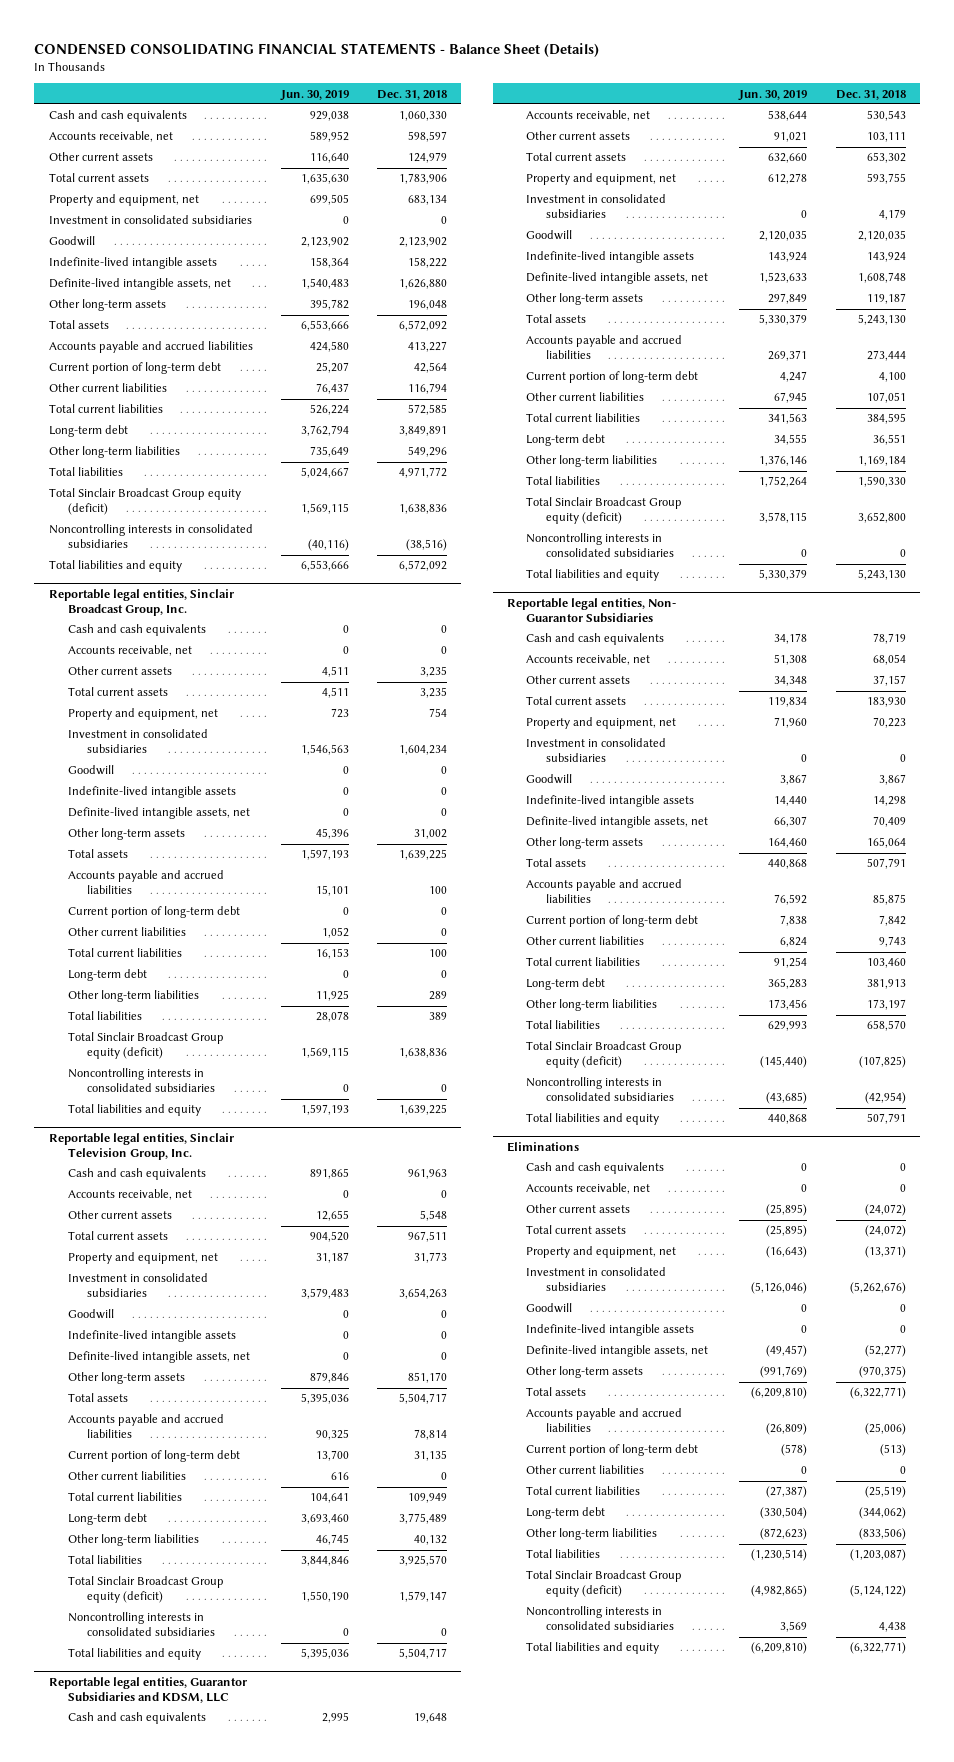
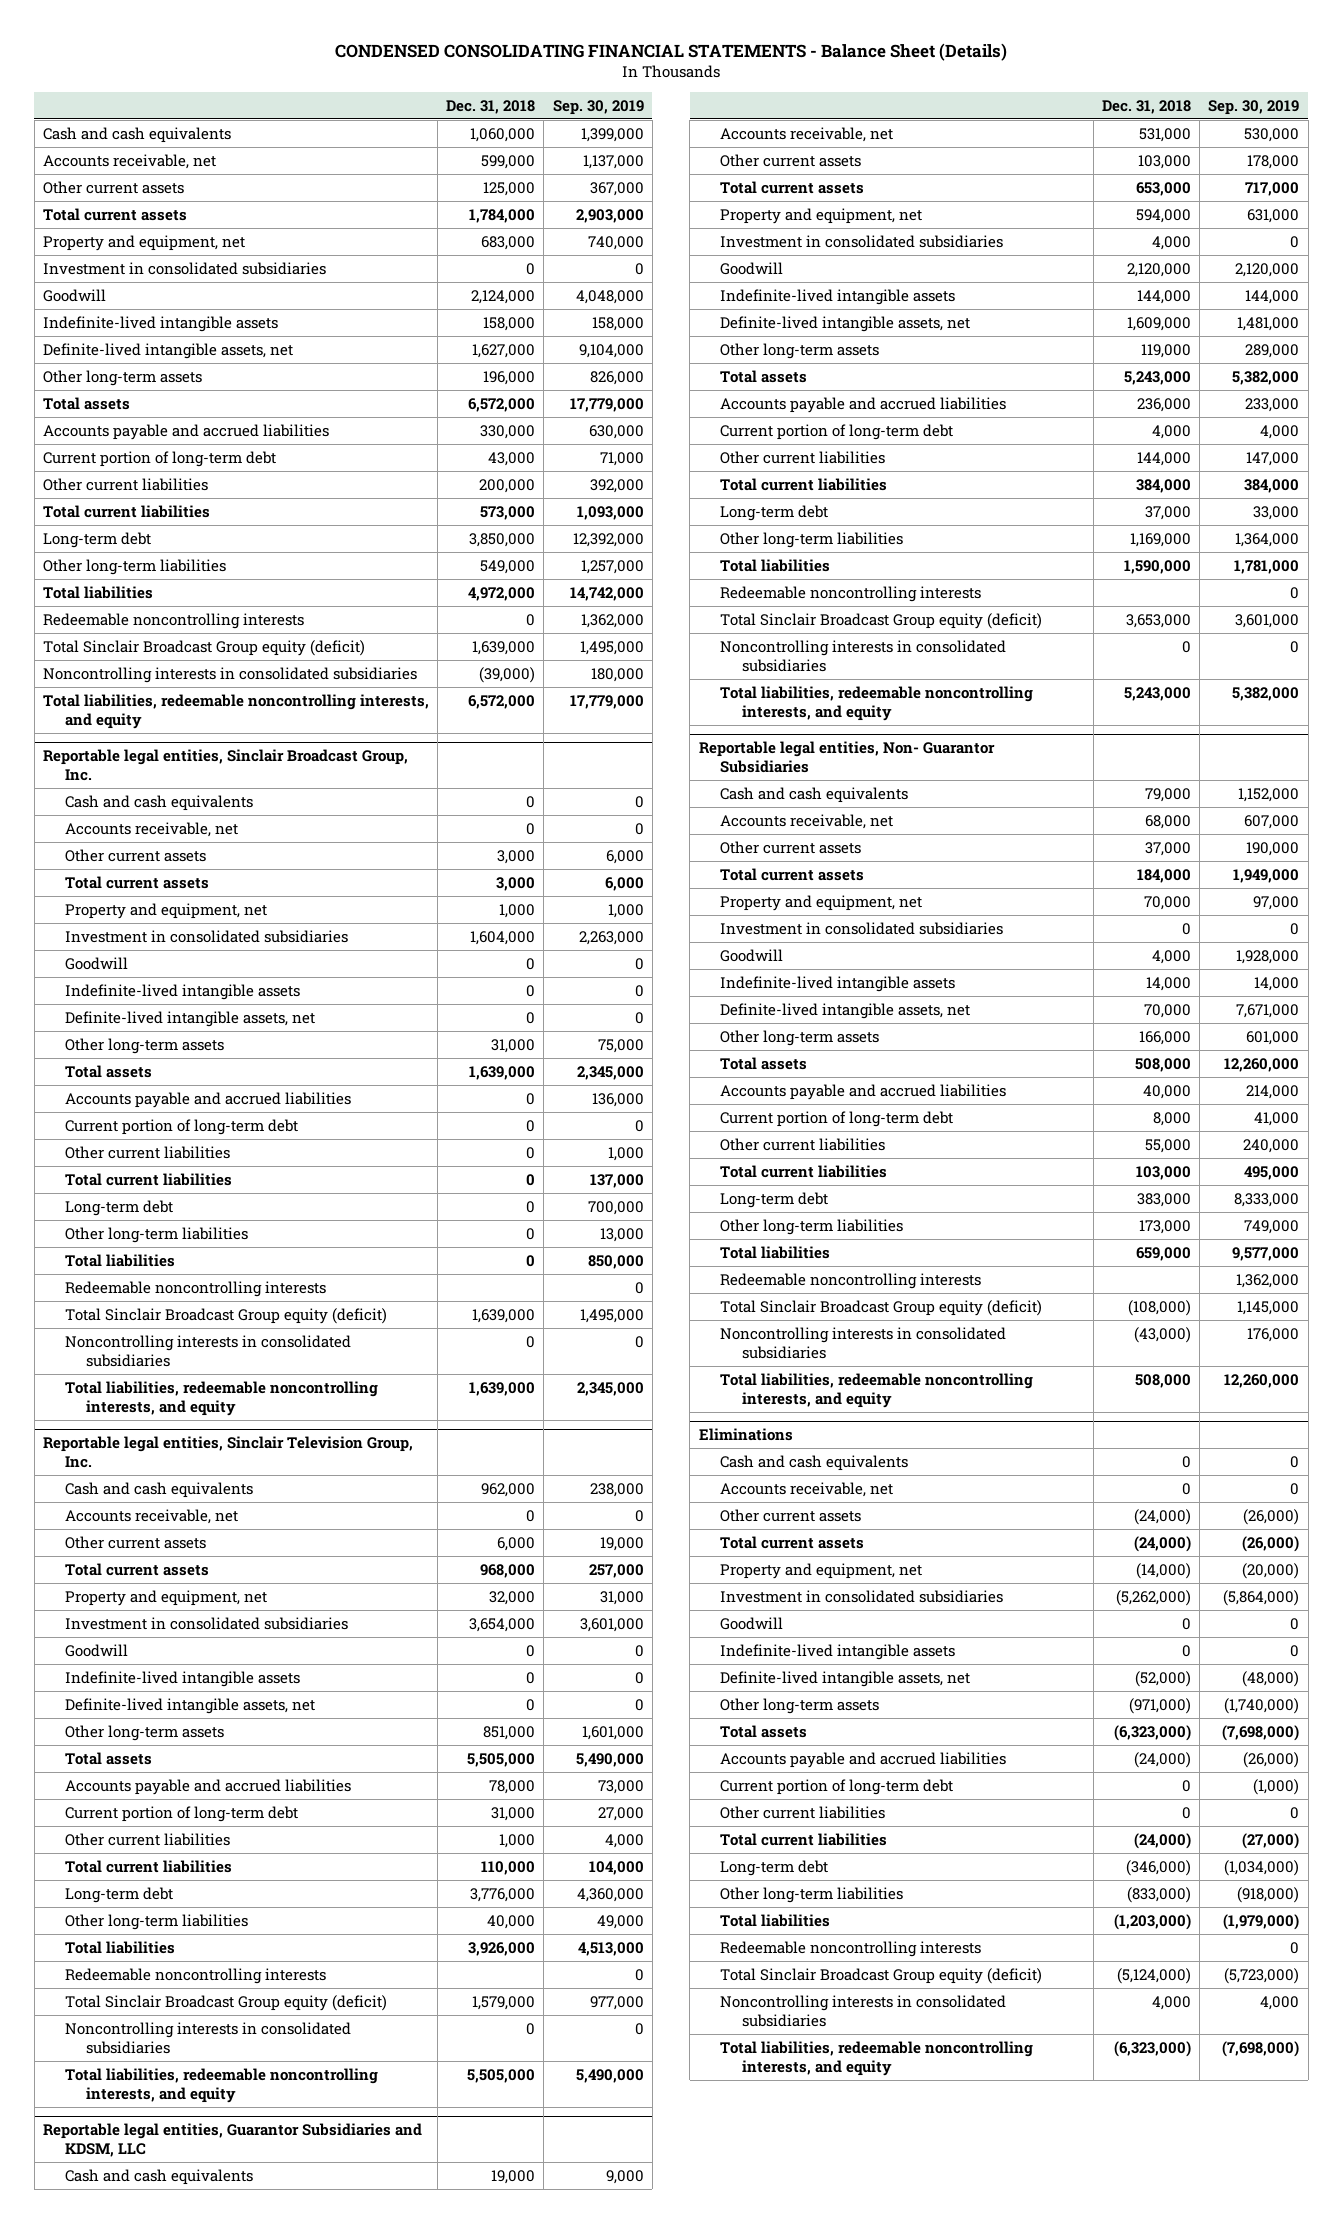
- | Jun. 30, 2019 | Dec. 31, 2018
+ | Dec. 31, 2018 | Sep. 30, 2019
- Cash and cash equivalents | 929,038 | 1,060,330
- Accounts receivable, net | 589,952 | 598,597
- Other current assets | 116,640 | 124,979
- Total current assets | 1,635,630 | 1,783,906
- Property and equipment, net | 699,505 | 683,134
+ Cash and cash equivalents | 1,060,000 | 1,399,000
+ Accounts receivable, net | 599,000 | 1,137,000
+ Other current assets | 125,000 | 367,000
+ Total current assets | 1,784,000 | 2,903,000
+ Property and equipment, net | 683,000 | 740,000
- Goodwill | 2,123,902 | 2,123,902
- Indefinite-lived intangible assets | 158,364 | 158,222
- Definite-lived intangible assets, net | 1,540,483 | 1,626,880
- Other long-term assets | 395,782 | 196,048
- Total assets | 6,553,666 | 6,572,092
- Accounts payable and accrued liabilities | 424,580 | 413,227
- Current portion of long-term debt | 25,207 | 42,564
- Other current liabilities | 76,437 | 116,794
- Total current liabilities | 526,224 | 572,585
- Long-term debt | 3,762,794 | 3,849,891
- Other long-term liabilities | 735,649 | 549,296
- Total liabilities | 5,024,667 | 4,971,772
- Total Sinclair Broadcast Group equity (deficit) | 1,569,115 | 1,638,836
- Noncontrolling interests in consolidated subsidiaries | (40,116) | (38,516)
- Total liabilities and equity | 6,553,666 | 6,572,092
+ Goodwill | 2,124,000 | 4,048,000
+ Indefinite-lived intangible assets | 158,000 | 158,000
+ Definite-lived intangible assets, net | 1,627,000 | 9,104,000
+ Other long-term assets | 196,000 | 826,000
+ Total assets | 6,572,000 | 17,779,000
+ Accounts payable and accrued liabilities | 330,000 | 630,000
+ Current portion of long-term debt | 43,000 | 71,000
+ Other current liabilities | 200,000 | 392,000
+ Total current liabilities | 573,000 | 1,093,000
+ Long-term debt | 3,850,000 | 12,392,000
+ Other long-term liabilities | 549,000 | 1,257,000
+ Total liabilities | 4,972,000 | 14,742,000
+ Redeemable noncontrolling interests | 0 | 1,362,000
+ Total Sinclair Broadcast Group equity (deficit) | 1,639,000 | 1,495,000
+ Noncontrolling interests in consolidated subsidiaries | (39,000) | 180,000
+ Total liabilities, redeemable noncontrolling interests, and equity | 6,572,000 | 17,779,000
@ Reportable legal entities, Sinclair Broadcast Group, Inc.
- Other current assets | 4,511 | 3,235
- Total current assets | 4,511 | 3,235
- Property and equipment, net | 723 | 754
- Investment in consolidated subsidiaries | 1,546,563 | 1,604,234
+ Other current assets | 3,000 | 6,000
+ Total current assets | 3,000 | 6,000
+ Property and equipment, net | 1,000 | 1,000
+ Investment in consolidated subsidiaries | 1,604,000 | 2,263,000
- Other long-term assets | 45,396 | 31,002
- Total assets | 1,597,193 | 1,639,225
- Accounts payable and accrued liabilities | 15,101 | 100
+ Other long-term assets | 31,000 | 75,000
+ Total assets | 1,639,000 | 2,345,000
+ Accounts payable and accrued liabilities | 0 | 136,000
- Total current liabilities | 16,153 | 100
+ Total current liabilities | 0 | 137,000
- Other long-term liabilities | 11,925 | 289
- Total liabilities | 28,078 | 389
- Total Sinclair Broadcast Group equity (deficit) | 1,569,115 | 1,638,836
+ Other long-term liabilities | 0 | 13,000
+ Total liabilities | 0 | 850,000
+ Redeemable noncontrolling interests | | 0
+ Total Sinclair Broadcast Group equity (deficit) | 1,639,000 | 1,495,000
- Total liabilities and equity | 1,597,193 | 1,639,225
+ Total liabilities, redeemable noncontrolling interests, and equity | 1,639,000 | 2,345,000
@ Reportable legal entities, Sinclair Television Group, Inc.
- Cash and cash equivalents | 891,865 | 961,963
+ Cash and cash equivalents | 962,000 | 238,000
- Other current assets | 12,655 | 5,548
- Total current assets | 904,520 | 967,511
- Property and equipment, net | 31,187 | 31,773
- Investment in consolidated subsidiaries | 3,579,483 | 3,654,263
+ Other current assets | 6,000 | 19,000
+ Total current assets | 968,000 | 257,000
+ Property and equipment, net | 32,000 | 31,000
+ Investment in consolidated subsidiaries | 3,654,000 | 3,601,000
- Other long-term assets | 879,846 | 851,170
- Total assets | 5,395,036 | 5,504,717
- Accounts payable and accrued liabilities | 90,325 | 78,814
- Current portion of long-term debt | 13,700 | 31,135
- Other current liabilities | 616 | 0
- Total current liabilities | 104,641 | 109,949
- Long-term debt | 3,693,460 | 3,775,489
- Other long-term liabilities | 46,745 | 40,132
- Total liabilities | 3,844,846 | 3,925,570
- Total Sinclair Broadcast Group equity (deficit) | 1,550,190 | 1,579,147
+ Other long-term assets | 851,000 | 1,601,000
+ Total assets | 5,505,000 | 5,490,000
+ Accounts payable and accrued liabilities | 78,000 | 73,000
+ Current portion of long-term debt | 31,000 | 27,000
+ Other current liabilities | 1,000 | 4,000
+ Total current liabilities | 110,000 | 104,000
+ Long-term debt | 3,776,000 | 4,360,000
+ Other long-term liabilities | 40,000 | 49,000
+ Total liabilities | 3,926,000 | 4,513,000
+ Redeemable noncontrolling interests | | 0
+ Total Sinclair Broadcast Group equity (deficit) | 1,579,000 | 977,000
- Total liabilities and equity | 5,395,036 | 5,504,717
+ Total liabilities, redeemable noncontrolling interests, and equity | 5,505,000 | 5,490,000
@ Reportable legal entities, Guarantor Subsidiaries and KDSM, LLC
- Cash and cash equivalents | 2,995 | 19,648
- Accounts receivable, net | 538,644 | 530,543
- Other current assets | 91,021 | 103,111
- Total current assets | 632,660 | 653,302
- Property and equipment, net | 612,278 | 593,755
- Investment in consolidated subsidiaries | 0 | 4,179
- Goodwill | 2,120,035 | 2,120,035
- Indefinite-lived intangible assets | 143,924 | 143,924
- Definite-lived intangible assets, net | 1,523,633 | 1,608,748
- Other long-term assets | 297,849 | 119,187
- Total assets | 5,330,379 | 5,243,130
- Accounts payable and accrued liabilities | 269,371 | 273,444
- Current portion of long-term debt | 4,247 | 4,100
- Other current liabilities | 67,945 | 107,051
- Total current liabilities | 341,563 | 384,595
- Long-term debt | 34,555 | 36,551
- Other long-term liabilities | 1,376,146 | 1,169,184
- Total liabilities | 1,752,264 | 1,590,330
- Total Sinclair Broadcast Group equity (deficit) | 3,578,115 | 3,652,800
+ Cash and cash equivalents | 19,000 | 9,000
+ Accounts receivable, net | 531,000 | 530,000
+ Other current assets | 103,000 | 178,000
+ Total current assets | 653,000 | 717,000
+ Property and equipment, net | 594,000 | 631,000
+ Investment in consolidated subsidiaries | 4,000 | 0
+ Goodwill | 2,120,000 | 2,120,000
+ Indefinite-lived intangible assets | 144,000 | 144,000
+ Definite-lived intangible assets, net | 1,609,000 | 1,481,000
+ Other long-term assets | 119,000 | 289,000
+ Total assets | 5,243,000 | 5,382,000
+ Accounts payable and accrued liabilities | 236,000 | 233,000
+ Current portion of long-term debt | 4,000 | 4,000
+ Other current liabilities | 144,000 | 147,000
+ Total current liabilities | 384,000 | 384,000
+ Long-term debt | 37,000 | 33,000
+ Other long-term liabilities | 1,169,000 | 1,364,000
+ Total liabilities | 1,590,000 | 1,781,000
+ Redeemable noncontrolling interests | | 0
+ Total Sinclair Broadcast Group equity (deficit) | 3,653,000 | 3,601,000
- Total liabilities and equity | 5,330,379 | 5,243,130
+ Total liabilities, redeemable noncontrolling interests, and equity | 5,243,000 | 5,382,000
@ Reportable legal entities, Non- Guarantor Subsidiaries
- Cash and cash equivalents | 34,178 | 78,719
- Accounts receivable, net | 51,308 | 68,054
- Other current assets | 34,348 | 37,157
- Total current assets | 119,834 | 183,930
- Property and equipment, net | 71,960 | 70,223
+ Cash and cash equivalents | 79,000 | 1,152,000
+ Accounts receivable, net | 68,000 | 607,000
+ Other current assets | 37,000 | 190,000
+ Total current assets | 184,000 | 1,949,000
+ Property and equipment, net | 70,000 | 97,000
- Goodwill | 3,867 | 3,867
- Indefinite-lived intangible assets | 14,440 | 14,298
- Definite-lived intangible assets, net | 66,307 | 70,409
- Other long-term assets | 164,460 | 165,064
- Total assets | 440,868 | 507,791
- Accounts payable and accrued liabilities | 76,592 | 85,875
- Current portion of long-term debt | 7,838 | 7,842
- Other current liabilities | 6,824 | 9,743
- Total current liabilities | 91,254 | 103,460
- Long-term debt | 365,283 | 381,913
- Other long-term liabilities | 173,456 | 173,197
- Total liabilities | 629,993 | 658,570
- Total Sinclair Broadcast Group equity (deficit) | (145,440) | (107,825)
- Noncontrolling interests in consolidated subsidiaries | (43,685) | (42,954)
- Total liabilities and equity | 440,868 | 507,791
+ Goodwill | 4,000 | 1,928,000
+ Indefinite-lived intangible assets | 14,000 | 14,000
+ Definite-lived intangible assets, net | 70,000 | 7,671,000
+ Other long-term assets | 166,000 | 601,000
+ Total assets | 508,000 | 12,260,000
+ Accounts payable and accrued liabilities | 40,000 | 214,000
+ Current portion of long-term debt | 8,000 | 41,000
+ Other current liabilities | 55,000 | 240,000
+ Total current liabilities | 103,000 | 495,000
+ Long-term debt | 383,000 | 8,333,000
+ Other long-term liabilities | 173,000 | 749,000
+ Total liabilities | 659,000 | 9,577,000
+ Redeemable noncontrolling interests | | 1,362,000
+ Total Sinclair Broadcast Group equity (deficit) | (108,000) | 1,145,000
+ Noncontrolling interests in consolidated subsidiaries | (43,000) | 176,000
+ Total liabilities, redeemable noncontrolling interests, and equity | 508,000 | 12,260,000
@ Eliminations
- Other current assets | (25,895) | (24,072)
- Total current assets | (25,895) | (24,072)
- Property and equipment, net | (16,643) | (13,371)
- Investment in consolidated subsidiaries | (5,126,046) | (5,262,676)
+ Other current assets | (24,000) | (26,000)
+ Total current assets | (24,000) | (26,000)
+ Property and equipment, net | (14,000) | (20,000)
+ Investment in consolidated subsidiaries | (5,262,000) | (5,864,000)
- Definite-lived intangible assets, net | (49,457) | (52,277)
- Other long-term assets | (991,769) | (970,375)
- Total assets | (6,209,810) | (6,322,771)
- Accounts payable and accrued liabilities | (26,809) | (25,006)
- Current portion of long-term debt | (578) | (513)
+ Definite-lived intangible assets, net | (52,000) | (48,000)
+ Other long-term assets | (971,000) | (1,740,000)
+ Total assets | (6,323,000) | (7,698,000)
+ Accounts payable and accrued liabilities | (24,000) | (26,000)
+ Current portion of long-term debt | 0 | (1,000)
- Total current liabilities | (27,387) | (25,519)
- Long-term debt | (330,504) | (344,062)
- Other long-term liabilities | (872,623) | (833,506)
- Total liabilities | (1,230,514) | (1,203,087)
- Total Sinclair Broadcast Group equity (deficit) | (4,982,865) | (5,124,122)
- Noncontrolling interests in consolidated subsidiaries | 3,569 | 4,438
- Total liabilities and equity | (6,209,810) | (6,322,771)
+ Total current liabilities | (24,000) | (27,000)
+ Long-term debt | (346,000) | (1,034,000)
+ Other long-term liabilities | (833,000) | (918,000)
+ Total liabilities | (1,203,000) | (1,979,000)
+ Redeemable noncontrolling interests | | 0
+ Total Sinclair Broadcast Group equity (deficit) | (5,124,000) | (5,723,000)
+ Noncontrolling interests in consolidated subsidiaries | 4,000 | 4,000
+ Total liabilities, redeemable noncontrolling interests, and equity | (6,323,000) | (7,698,000)

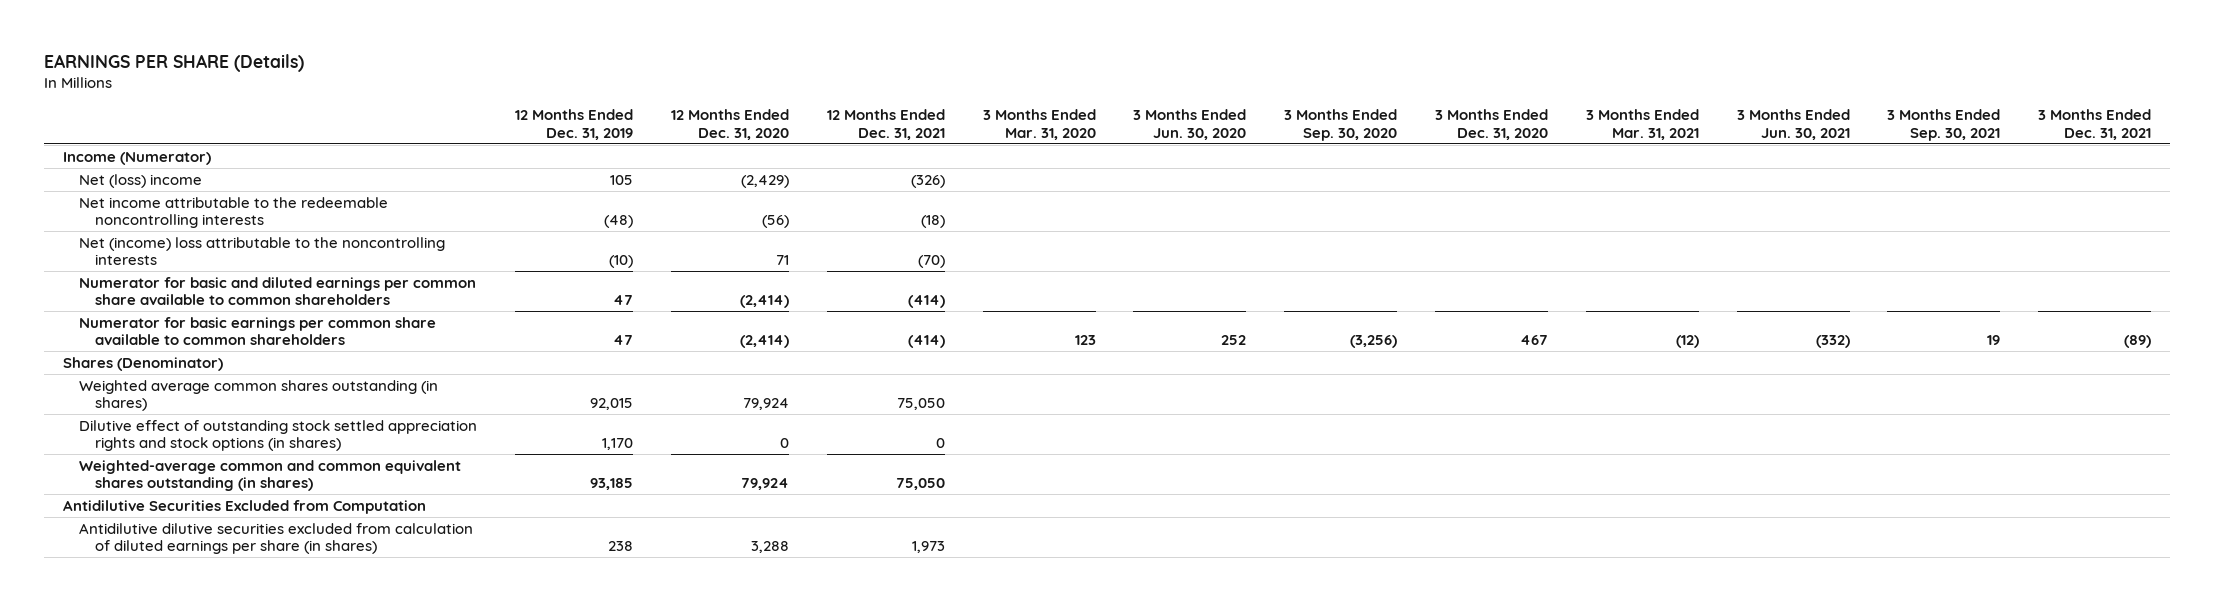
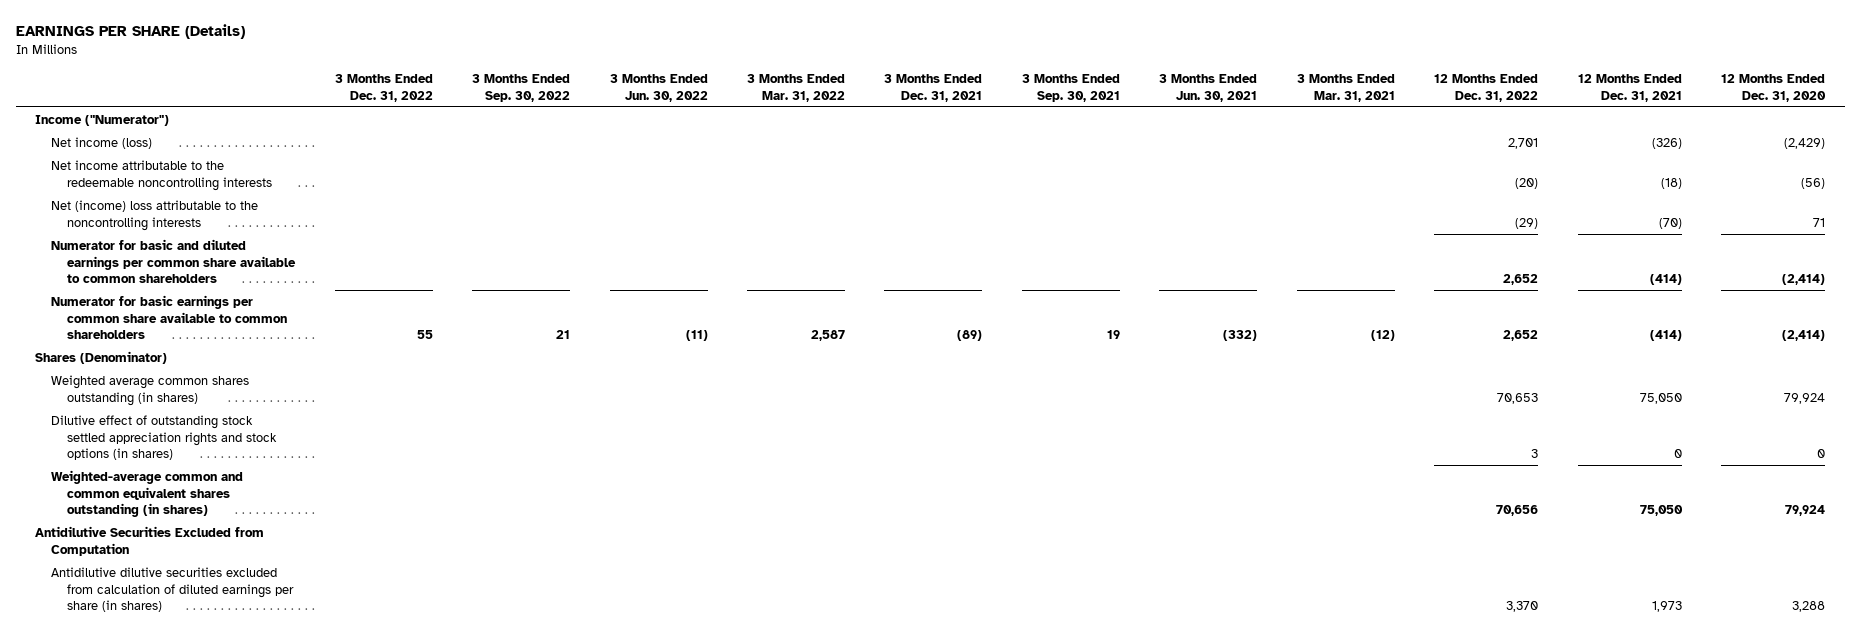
- | 12 Months Ended Dec. 31, 2019 | 12 Months Ended Dec. 31, 2020 | 12 Months Ended Dec. 31, 2021 | 3 Months Ended Mar. 31, 2020 | 3 Months Ended Jun. 30, 2020 | 3 Months Ended Sep. 30, 2020 | 3 Months Ended Dec. 31, 2020 | 3 Months Ended Mar. 31, 2021 | 3 Months Ended Jun. 30, 2021 | 3 Months Ended Sep. 30, 2021 | 3 Months Ended Dec. 31, 2021
+ | 3 Months Ended Dec. 31, 2022 | 3 Months Ended Sep. 30, 2022 | 3 Months Ended Jun. 30, 2022 | 3 Months Ended Mar. 31, 2022 | 3 Months Ended Dec. 31, 2021 | 3 Months Ended Sep. 30, 2021 | 3 Months Ended Jun. 30, 2021 | 3 Months Ended Mar. 31, 2021 | 12 Months Ended Dec. 31, 2022 | 12 Months Ended Dec. 31, 2021 | 12 Months Ended Dec. 31, 2020
- Income (Numerator)
- Net (loss) income | 105 | (2,429) | (326) | | | | | | | |
+ Income ("Numerator")
+ Net income (loss) | | | | | | | | | 2,701 | (326) | (2,429)

